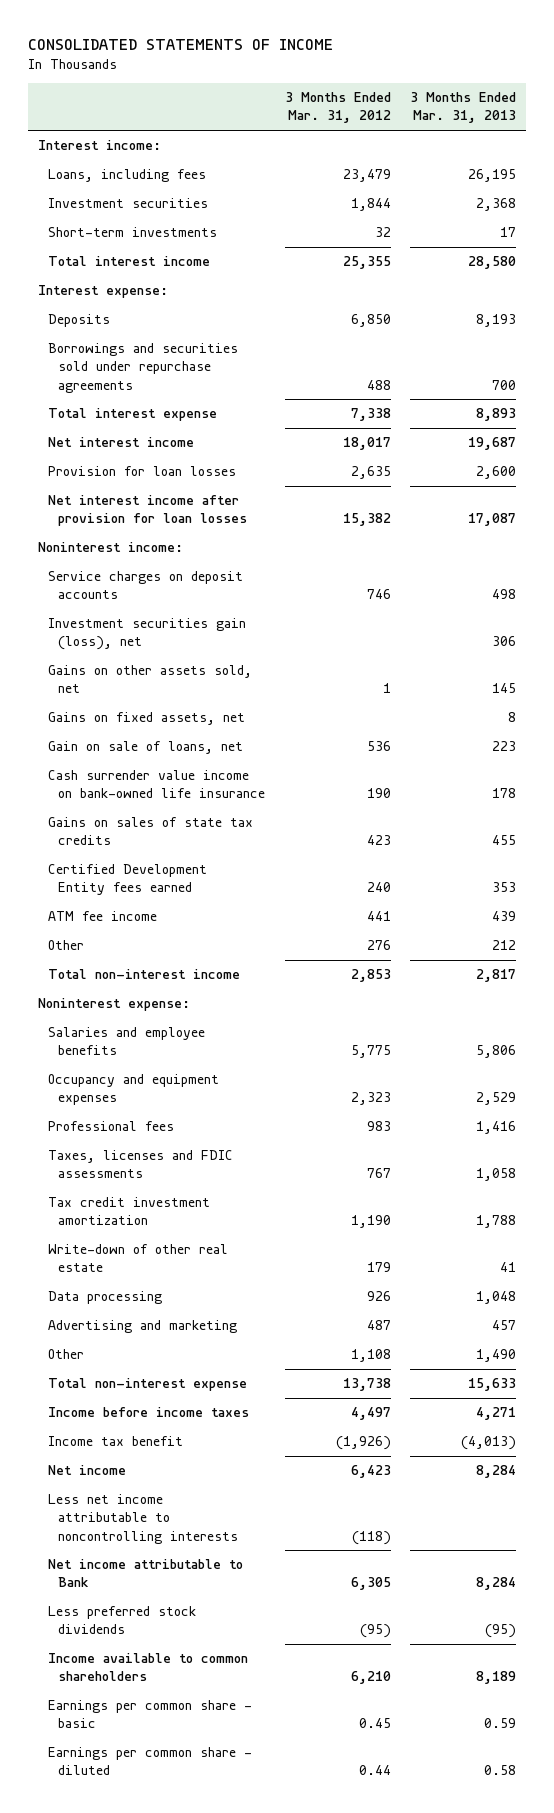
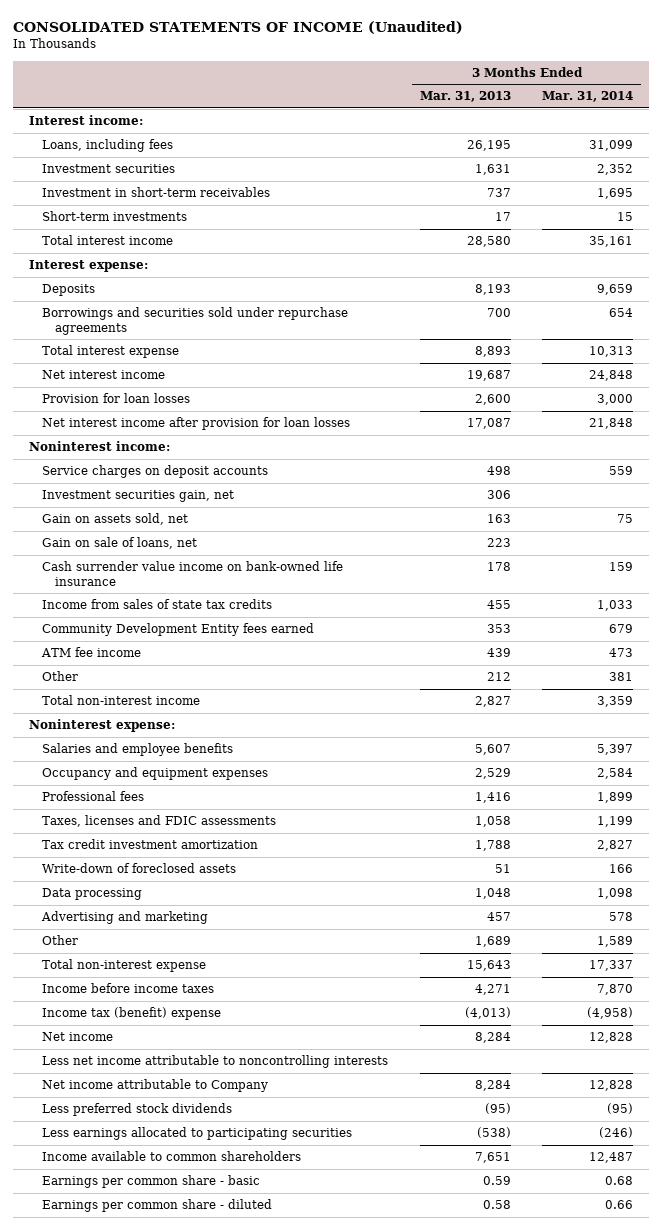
- CONSOLIDATED STATEMENTS OF INCOME
+ CONSOLIDATED STATEMENTS OF INCOME (Unaudited)
- | 3 Months Ended Mar. 31, 2012 | 3 Months Ended Mar. 31, 2013
+ | 3 Months Ended Mar. 31, 2013 | 3 Months Ended Mar. 31, 2014
- Investment securities | 1,844 | 2,368
+ Investment securities | 1,631 | 2,352
+ Investment in short-term receivables | 737 | 1,695
- Investment securities gain (loss), net | | 306
- Gains on other assets sold, net | 1 | 145
- Gains on fixed assets, net | | 8
+ Investment securities gain, net | 306 |
+ Gain on assets sold, net | 163 | 75
- Gains on sales of state tax credits | 423 | 455
- Certified Development Entity fees earned | 240 | 353
+ Income from sales of state tax credits | 455 | 1,033
+ Community Development Entity fees earned | 353 | 679
- Total non-interest income | 2,853 | 2,817
+ Total non-interest income | 2,827 | 3,359
- Salaries and employee benefits | 5,775 | 5,806
+ Salaries and employee benefits | 5,607 | 5,397
- Write-down of other real estate | 179 | 41
+ Write-down of foreclosed assets | 51 | 166
- Other | 1,108 | 1,490
- Total non-interest expense | 13,738 | 15,633
+ Other | 1,689 | 1,589
+ Total non-interest expense | 15,643 | 17,337
- Income tax benefit | (1,926) | (4,013)
+ Income tax (benefit) expense | (4,013) | (4,958)
- Net income attributable to Bank | 6,305 | 8,284
+ Net income attributable to Company | 8,284 | 12,828
- Income available to common shareholders | 6,210 | 8,189
+ Less earnings allocated to participating securities | (538) | (246)
+ Income available to common shareholders | 7,651 | 12,487

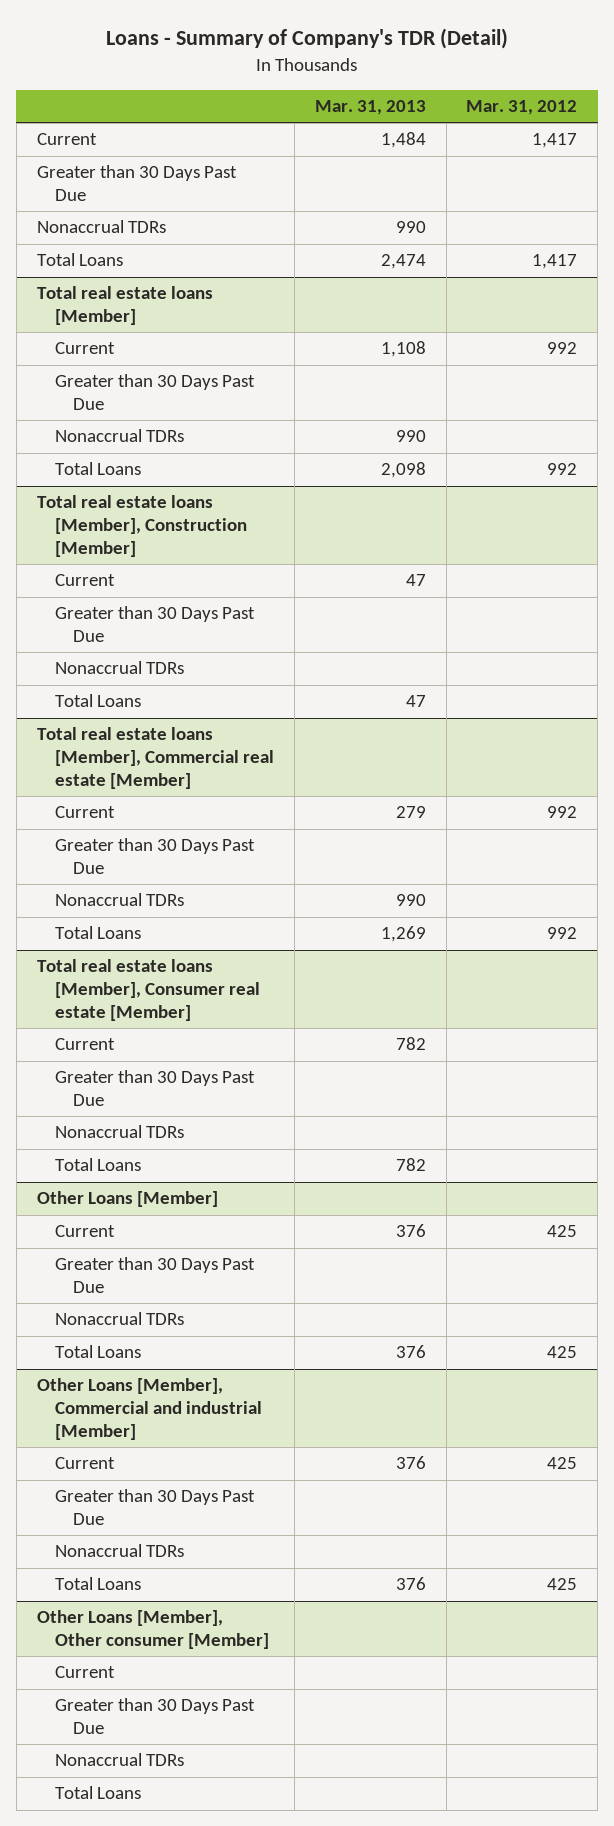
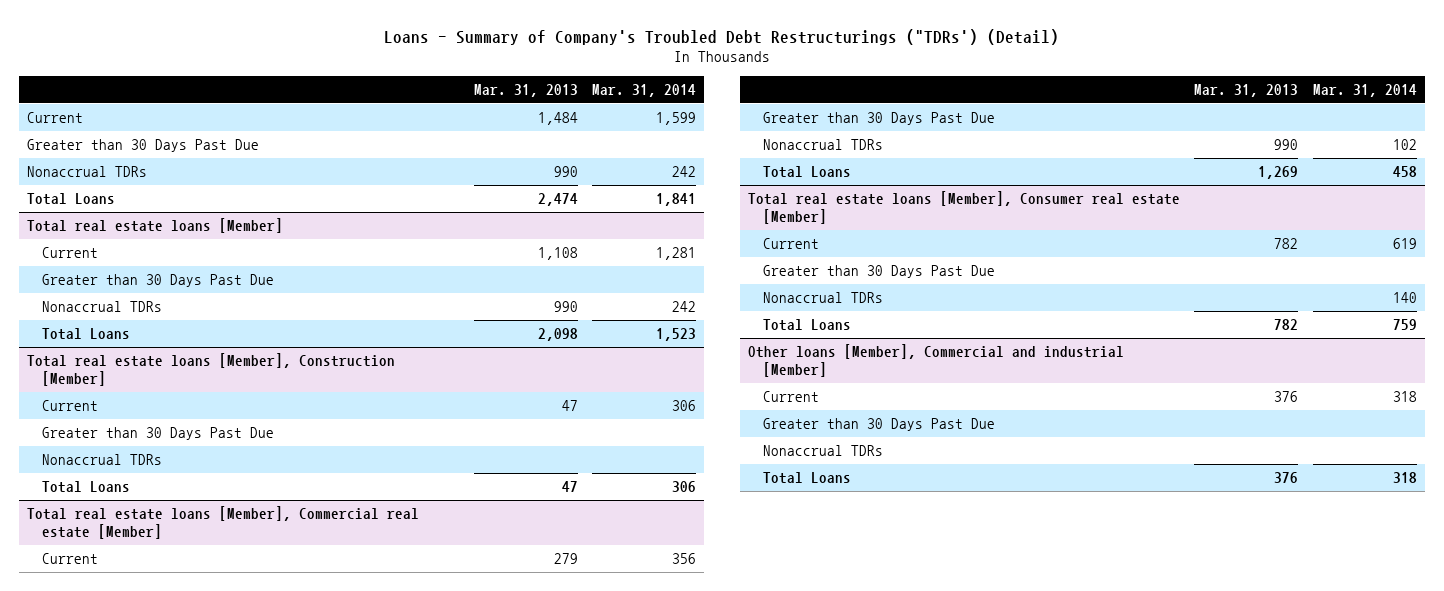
- Loans - Summary of Company's TDR (Detail)
+ Loans - Summary of Company's Troubled Debt Restructurings ("TDRs') (Detail)
- | Mar. 31, 2013 | Mar. 31, 2012
+ | Mar. 31, 2013 | Mar. 31, 2014
- Other Loans [Member]
- Current | 376 | 425
- Greater than 30 Days Past Due
- Nonaccrual TDRs
- Total Loans | 376 | 425
- Other Loans [Member], Commercial and industrial [Member]
+ Other loans [Member], Commercial and industrial [Member]
- Other Loans [Member], Other consumer [Member]
- Current
- Greater than 30 Days Past Due
- Nonaccrual TDRs
- Total Loans

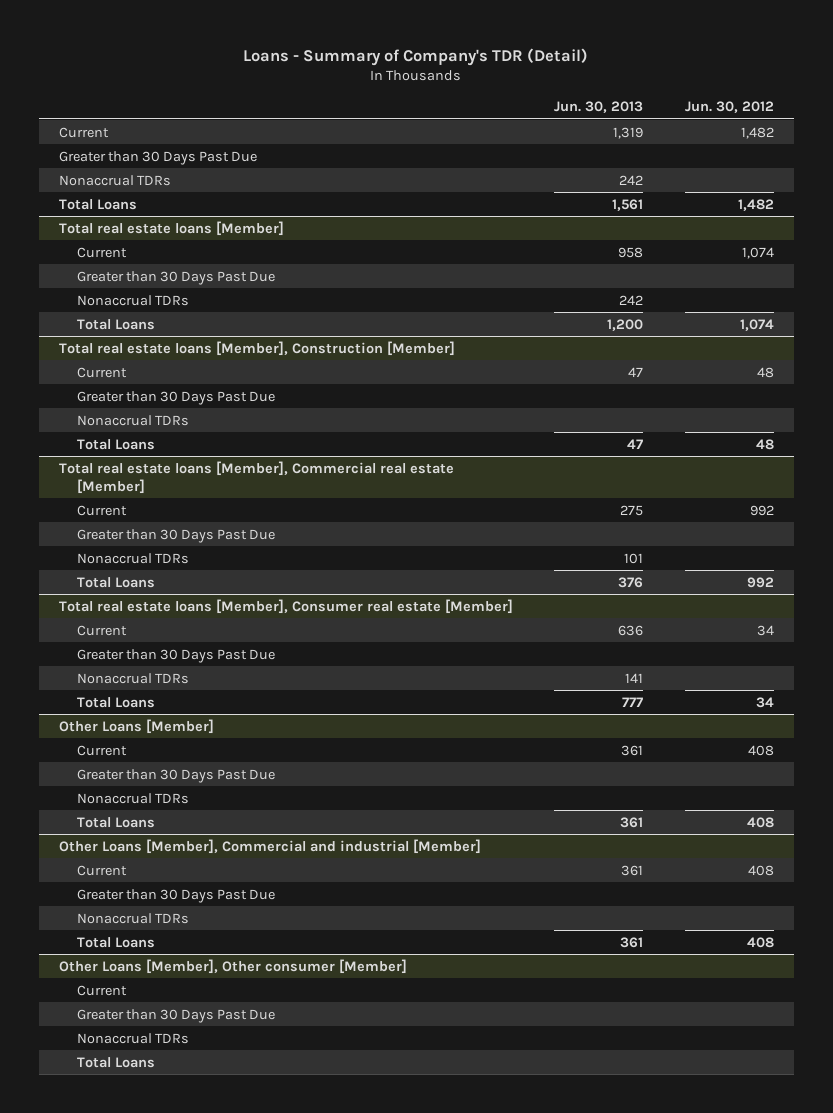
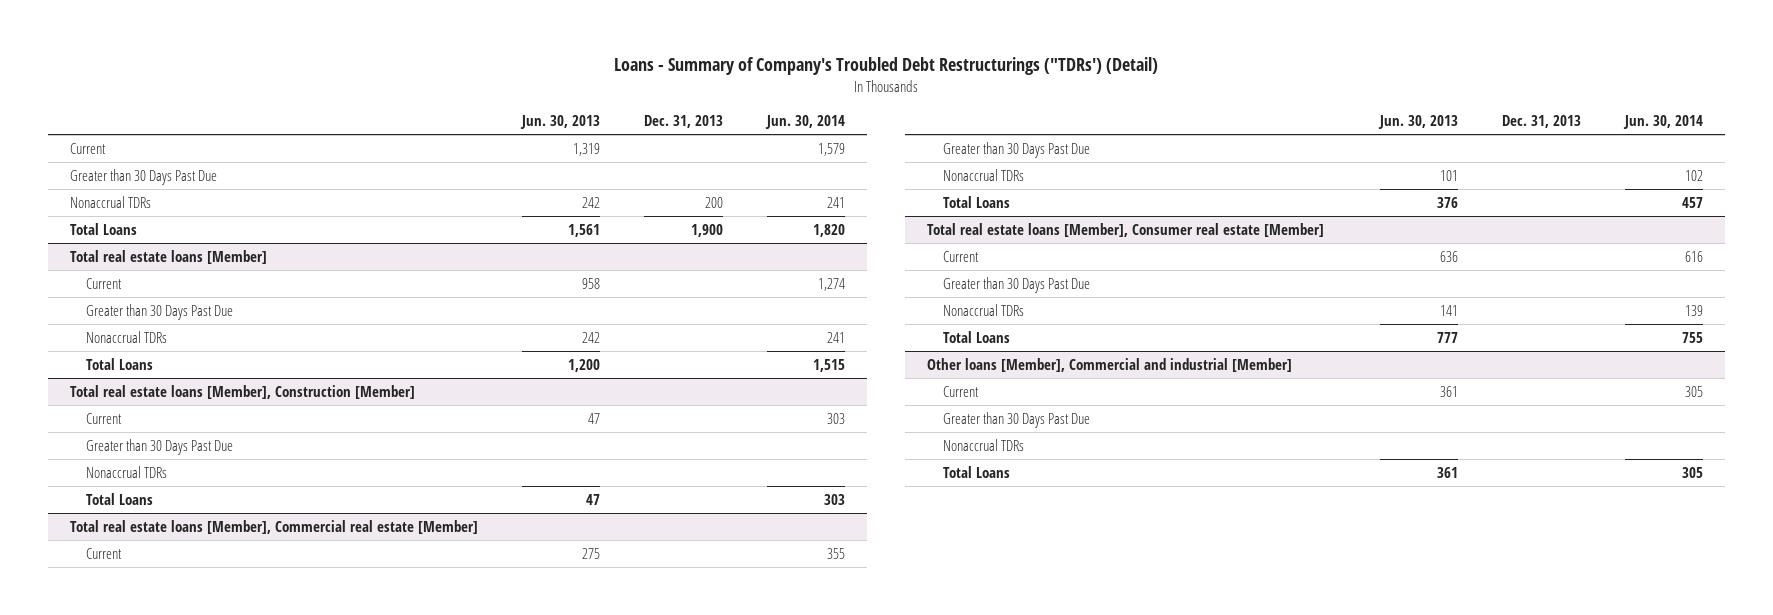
- Loans - Summary of Company's TDR (Detail)
+ Loans - Summary of Company's Troubled Debt Restructurings ("TDRs') (Detail)
- | Jun. 30, 2013 | Jun. 30, 2012
+ | Jun. 30, 2013 | Dec. 31, 2013 | Jun. 30, 2014
- Other Loans [Member]
- Current | 361 | 408
- Greater than 30 Days Past Due
- Nonaccrual TDRs
- Total Loans | 361 | 408
- Other Loans [Member], Commercial and industrial [Member]
+ Other loans [Member], Commercial and industrial [Member]
- Other Loans [Member], Other consumer [Member]
- Current
- Greater than 30 Days Past Due
- Nonaccrual TDRs
- Total Loans

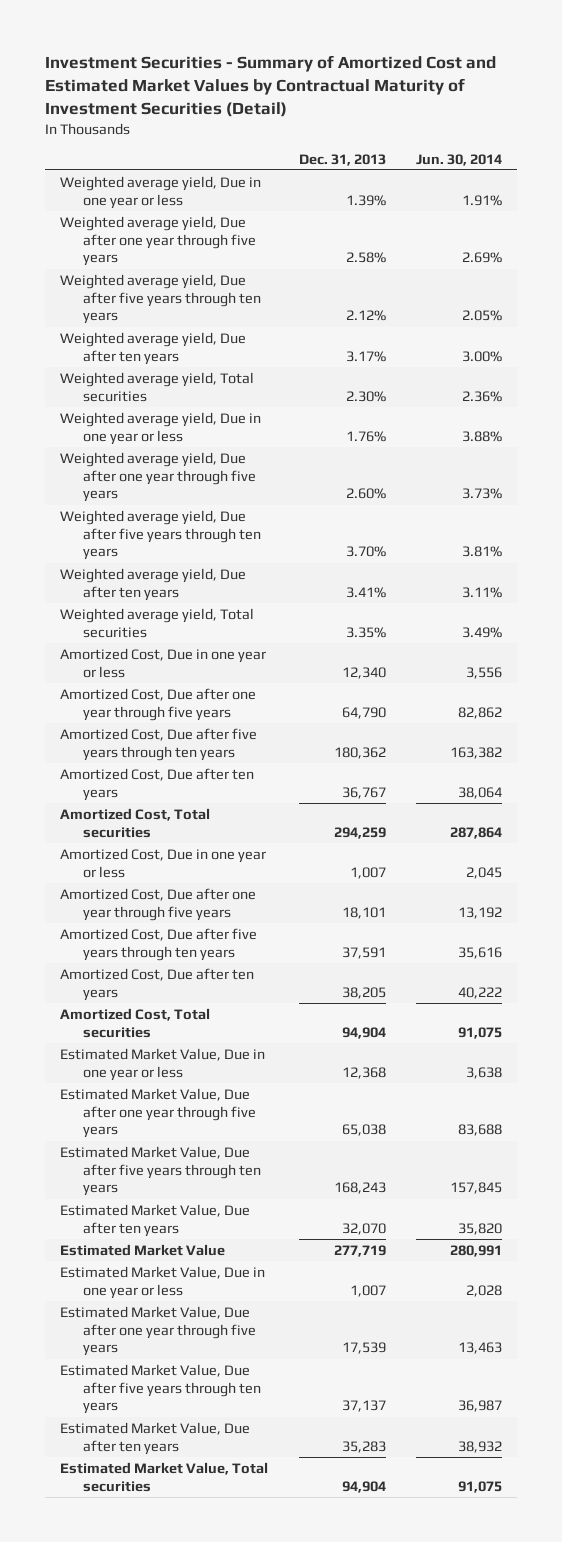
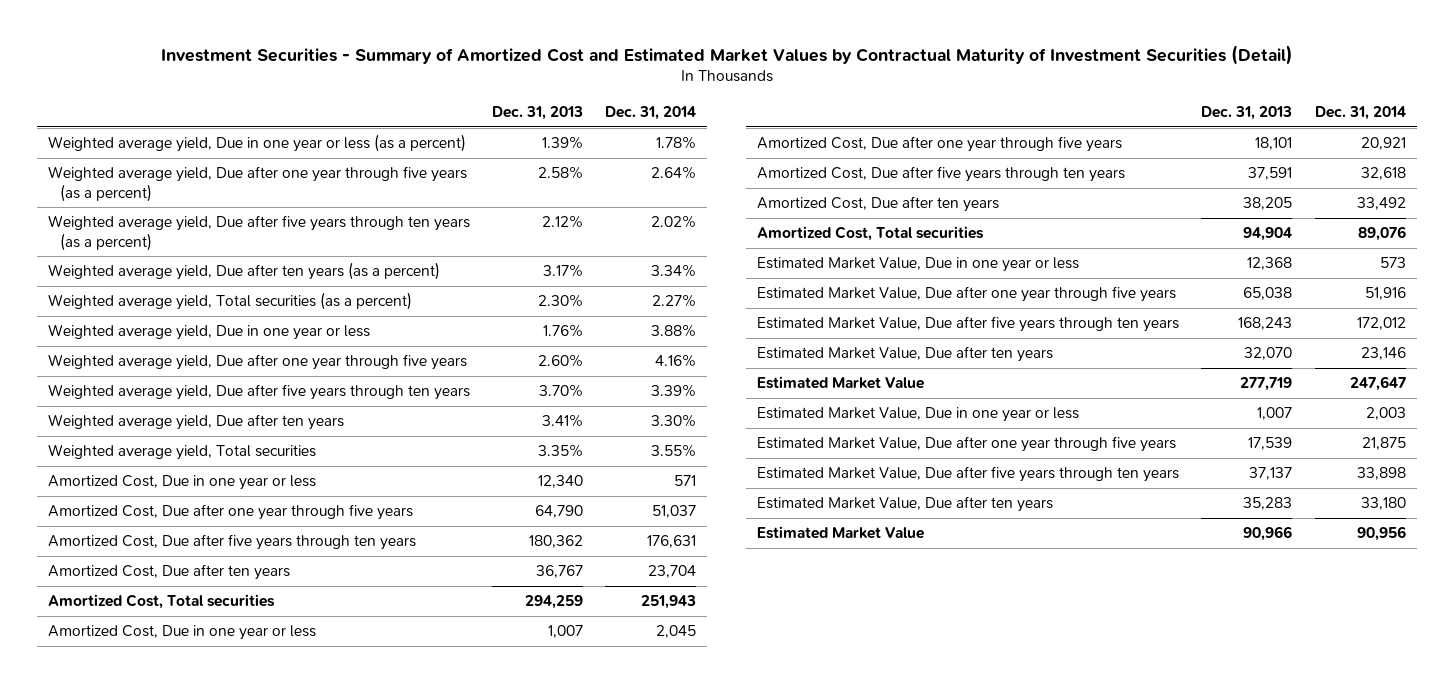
- | Dec. 31, 2013 | Jun. 30, 2014
+ | Dec. 31, 2013 | Dec. 31, 2014
- Weighted average yield, Due in one year or less | 1.39% | 1.91%
- Weighted average yield, Due after one year through five years | 2.58% | 2.69%
- Weighted average yield, Due after five years through ten years | 2.12% | 2.05%
- Weighted average yield, Due after ten years | 3.17% | 3.00%
- Weighted average yield, Total securities | 2.30% | 2.36%
+ Weighted average yield, Due in one year or less (as a percent) | 1.39% | 1.78%
+ Weighted average yield, Due after one year through five years (as a percent) | 2.58% | 2.64%
+ Weighted average yield, Due after five years through ten years (as a percent) | 2.12% | 2.02%
+ Weighted average yield, Due after ten years (as a percent) | 3.17% | 3.34%
+ Weighted average yield, Total securities (as a percent) | 2.30% | 2.27%
- Estimated Market Value, Total securities | 94,904 | 91,075
+ Estimated Market Value | 90,966 | 90,956

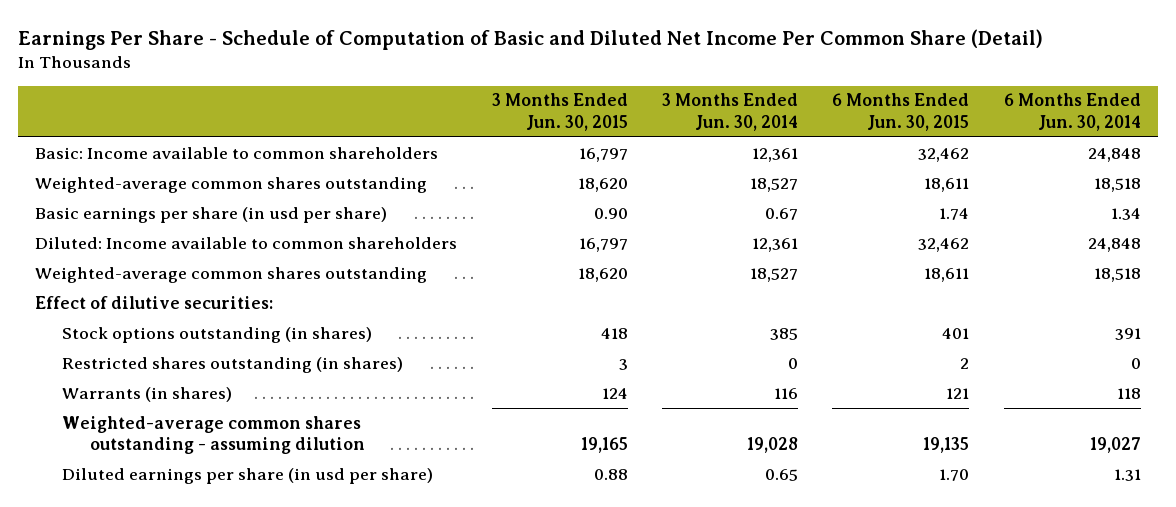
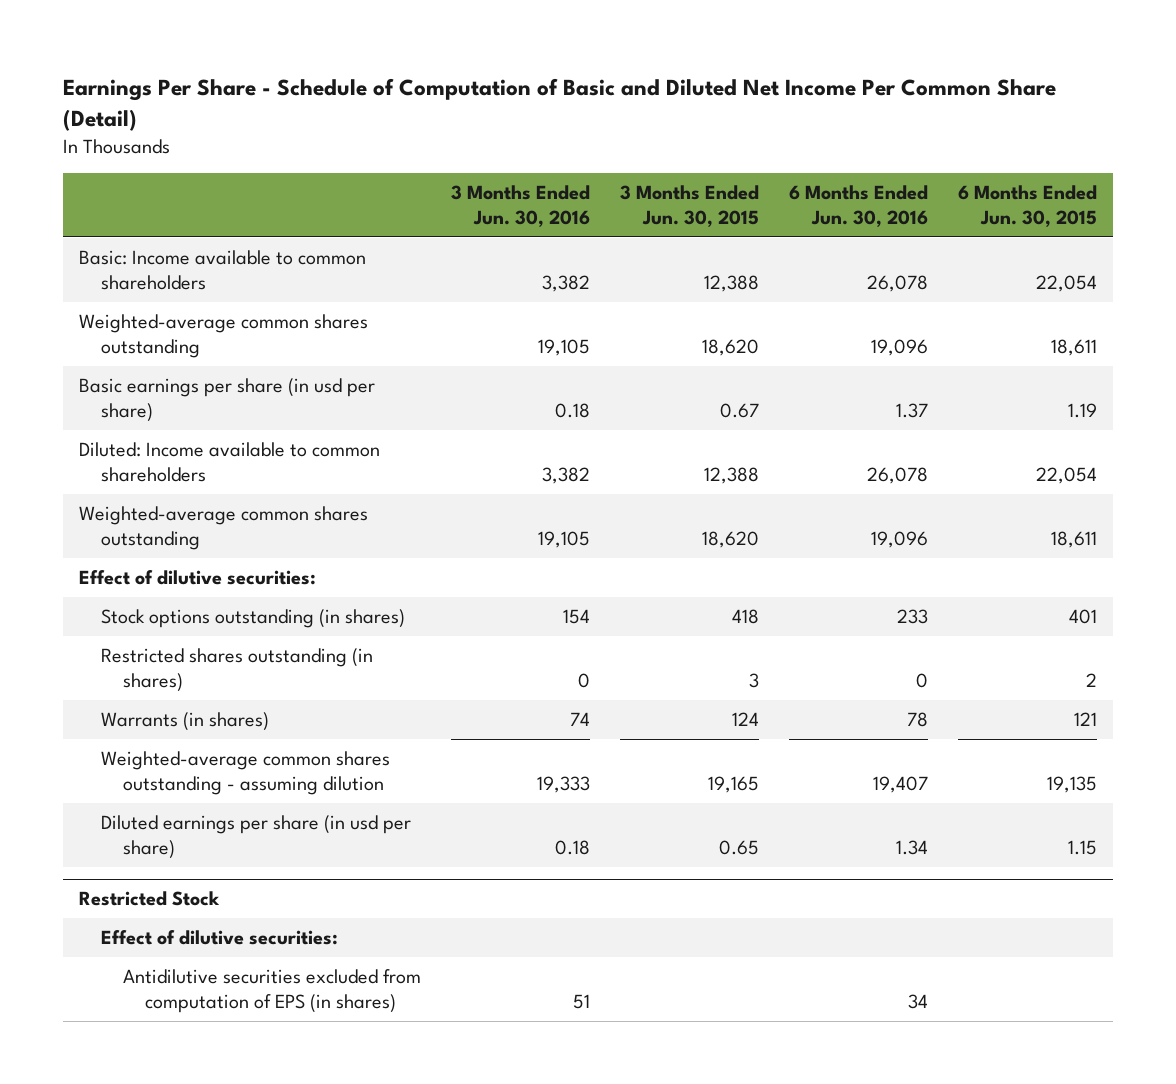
- | 3 Months Ended Jun. 30, 2015 | 3 Months Ended Jun. 30, 2014 | 6 Months Ended Jun. 30, 2015 | 6 Months Ended Jun. 30, 2014
+ | 3 Months Ended Jun. 30, 2016 | 3 Months Ended Jun. 30, 2015 | 6 Months Ended Jun. 30, 2016 | 6 Months Ended Jun. 30, 2015
- Basic: Income available to common shareholders | 16,797 | 12,361 | 32,462 | 24,848
+ Basic: Income available to common shareholders | 3,382 | 12,388 | 26,078 | 22,054
- Basic earnings per share (in usd per share) | 0.90 | 0.67 | 1.74 | 1.34
- Diluted: Income available to common shareholders | 16,797 | 12,361 | 32,462 | 24,848
+ Basic earnings per share (in usd per share) | 0.18 | 0.67 | 1.37 | 1.19
+ Diluted: Income available to common shareholders | 3,382 | 12,388 | 26,078 | 22,054
- Diluted earnings per share (in usd per share) | 0.88 | 0.65 | 1.70 | 1.31
+ Diluted earnings per share (in usd per share) | 0.18 | 0.65 | 1.34 | 1.15
+ Restricted Stock
+ Effect of dilutive securities:
+ Antidilutive securities excluded from computation of EPS (in shares) | 51 | | 34 |

